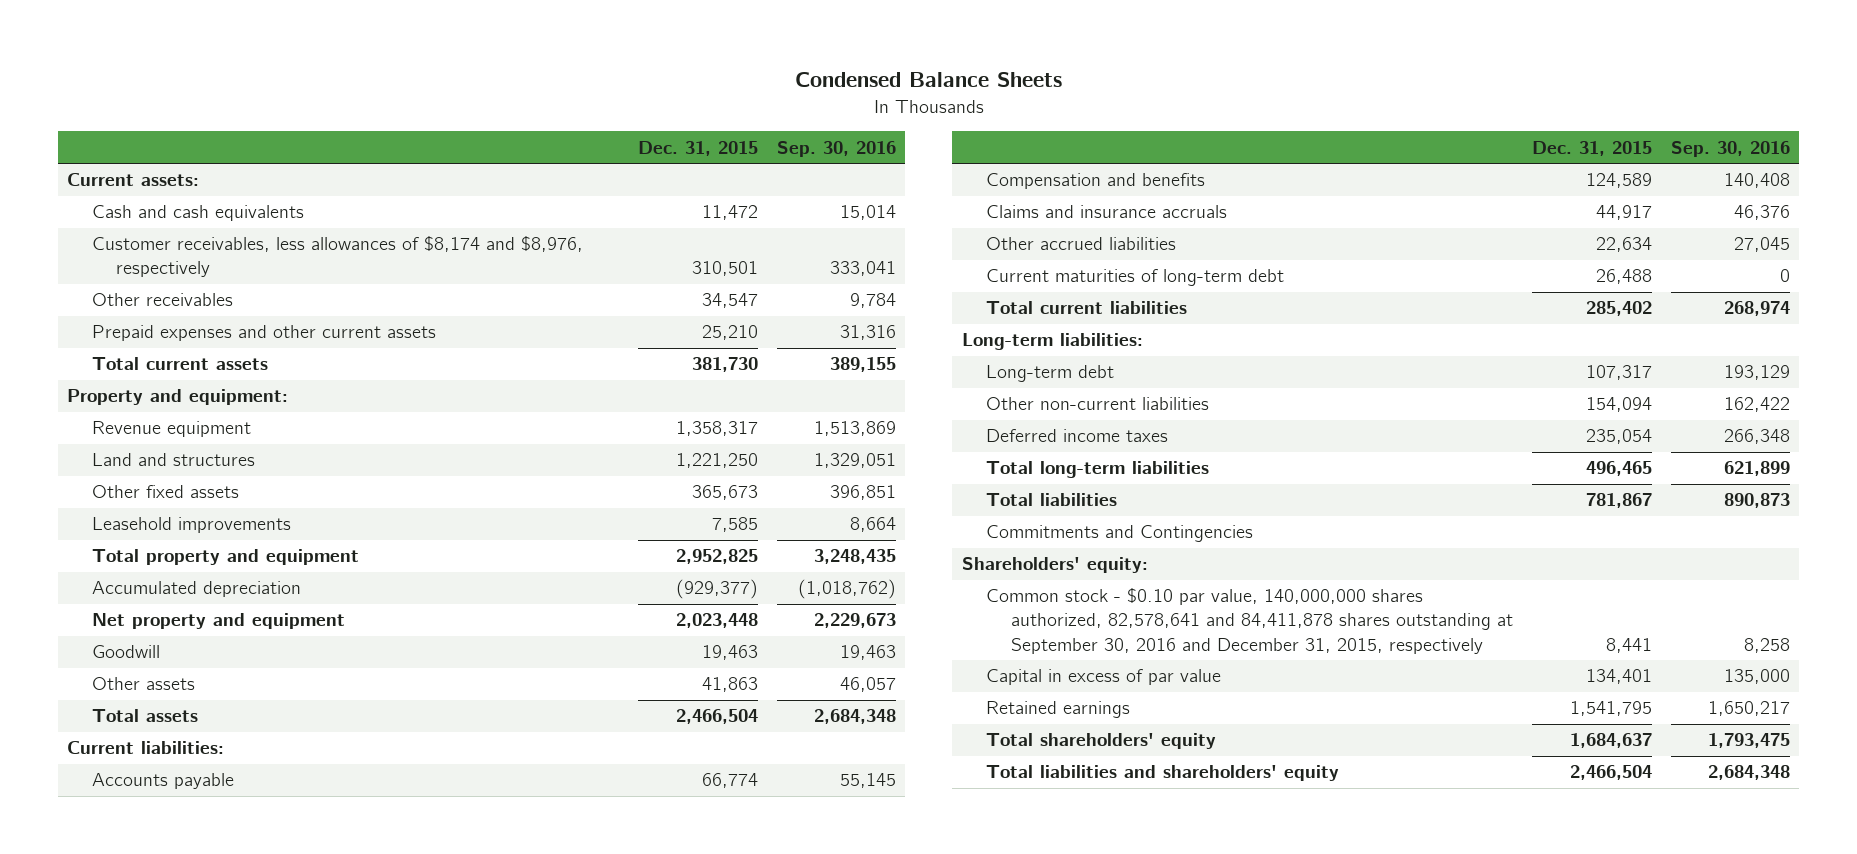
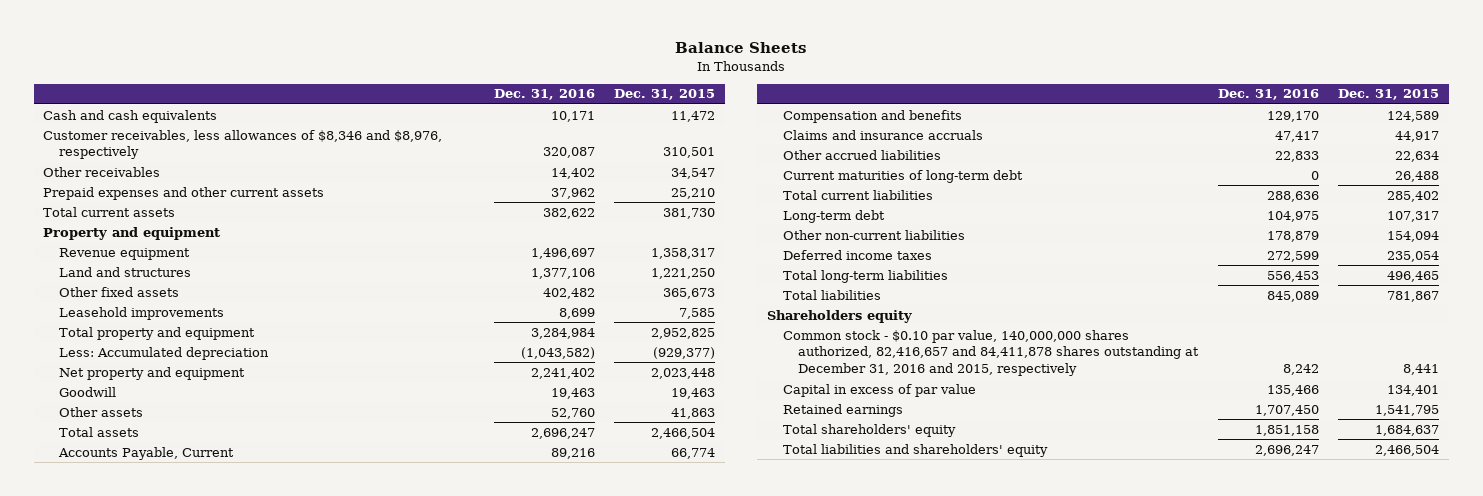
- Condensed Balance Sheets
+ Balance Sheets
- | Dec. 31, 2015 | Sep. 30, 2016
+ | Dec. 31, 2016 | Dec. 31, 2015
- Current assets:
- Customer receivables, less allowances of $8,174 and $8,976, respectively | 310,501 | 333,041
+ Customer receivables, less allowances of $8,346 and $8,976, respectively | 320,087 | 310,501
- Property and equipment:
+ Property and equipment
- Accumulated depreciation | (929,377) | (1,018,762)
+ Less: Accumulated depreciation | (1,043,582) | (929,377)
- Current liabilities:
- Accounts payable | 66,774 | 55,145
+ Accounts Payable, Current | 89,216 | 66,774
- Long-term liabilities:
- Commitments and Contingencies
- Shareholders' equity:
- Common stock - $0.10 par value, 140,000,000 shares authorized, 82,578,641 and 84,411,878 shares outstanding at September 30, 2016 and December 31, 2015, respectively | 8,441 | 8,258
+ Shareholders equity
+ Common stock - $0.10 par value, 140,000,000 shares authorized, 82,416,657 and 84,411,878 shares outstanding at December 31, 2016 and 2015, respectively | 8,242 | 8,441

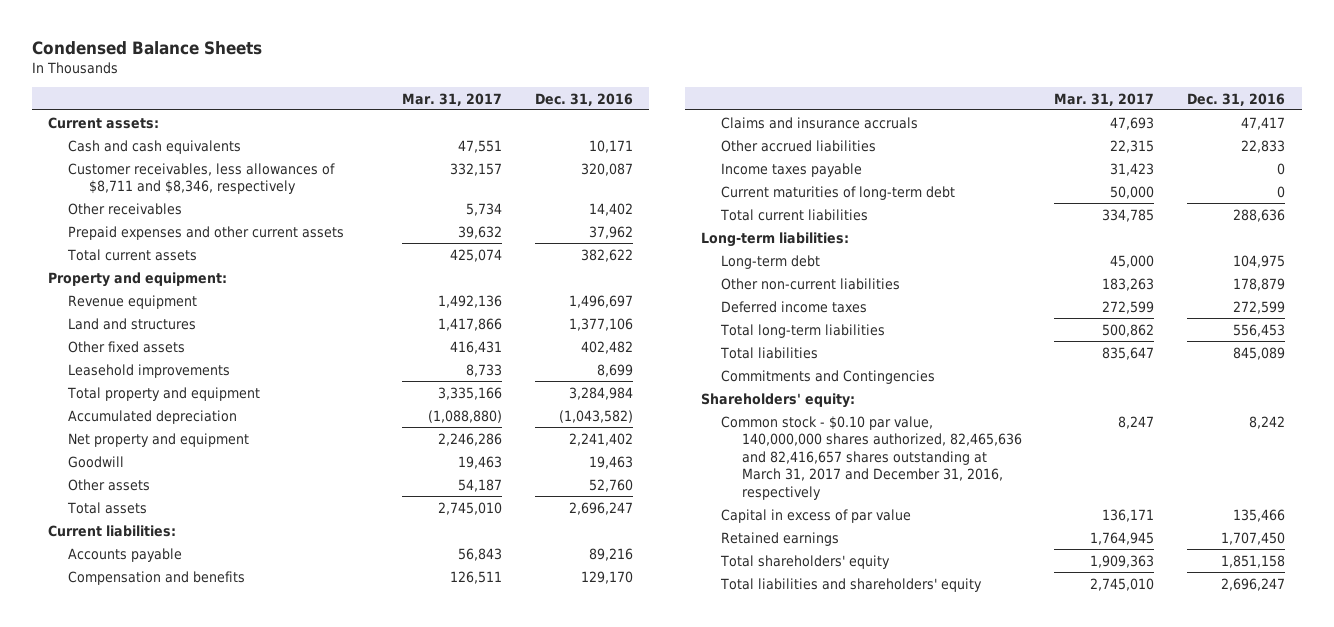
- Balance Sheets
+ Condensed Balance Sheets
- | Dec. 31, 2016 | Dec. 31, 2015
+ | Mar. 31, 2017 | Dec. 31, 2016
+ Current assets:
- Customer receivables, less allowances of $8,346 and $8,976, respectively | 320,087 | 310,501
+ Customer receivables, less allowances of $8,711 and $8,346, respectively | 332,157 | 320,087
- Property and equipment
+ Property and equipment:
- Less: Accumulated depreciation | (1,043,582) | (929,377)
+ Accumulated depreciation | (1,088,880) | (1,043,582)
- Accounts Payable, Current | 89,216 | 66,774
+ Current liabilities:
+ Accounts payable | 56,843 | 89,216
+ Income taxes payable | 31,423 | 0
+ Long-term liabilities:
- Shareholders equity
- Common stock - $0.10 par value, 140,000,000 shares authorized, 82,416,657 and 84,411,878 shares outstanding at December 31, 2016 and 2015, respectively | 8,242 | 8,441
+ Commitments and Contingencies
+ Shareholders' equity:
+ Common stock - $0.10 par value, 140,000,000 shares authorized, 82,465,636 and 82,416,657 shares outstanding at March 31, 2017 and December 31, 2016, respectively | 8,247 | 8,242

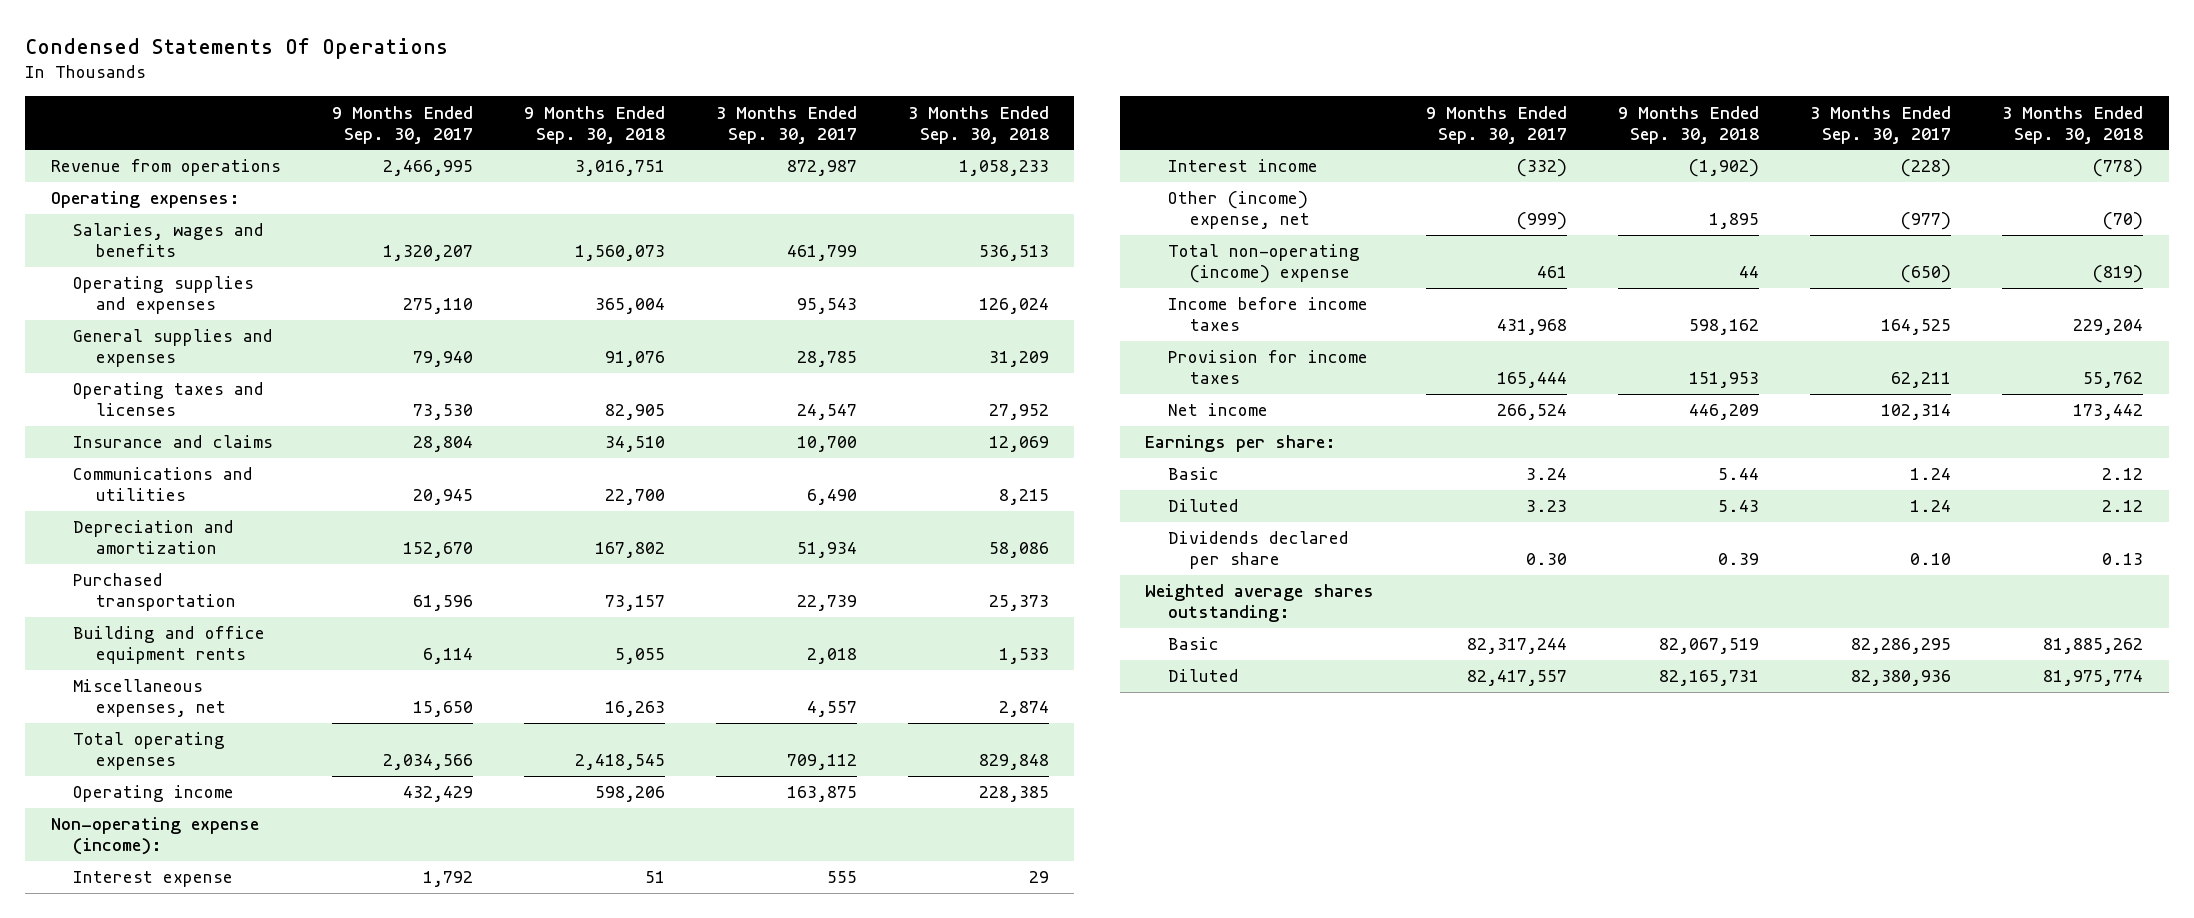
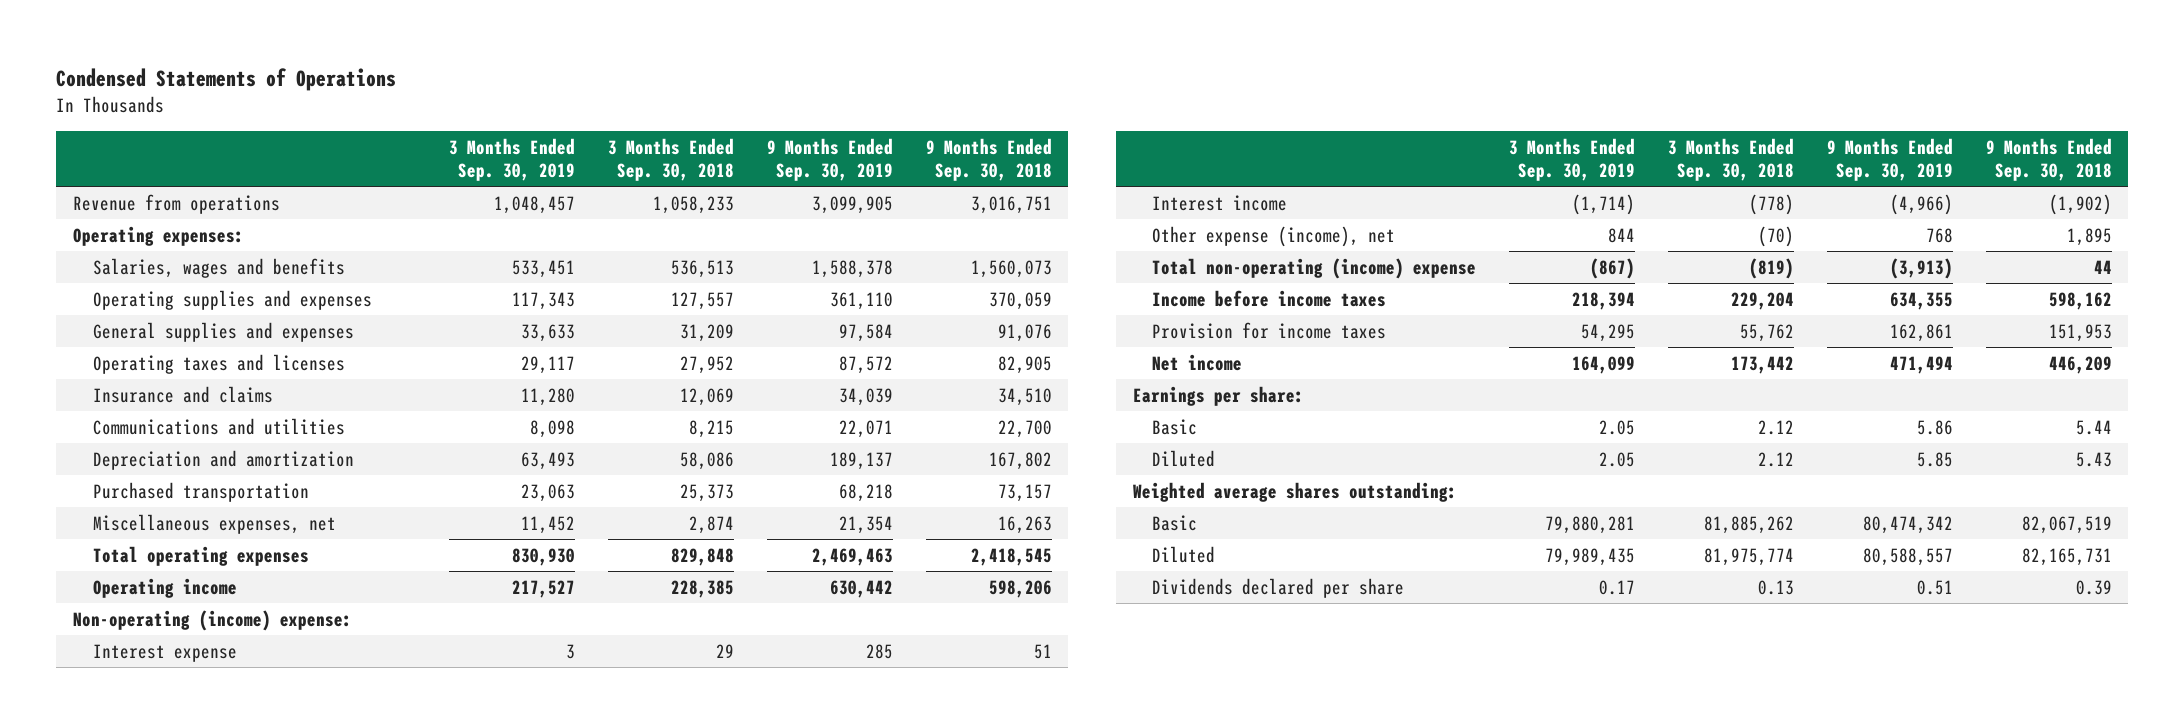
- Condensed Statements Of Operations
+ Condensed Statements of Operations
- | 9 Months Ended Sep. 30, 2017 | 9 Months Ended Sep. 30, 2018 | 3 Months Ended Sep. 30, 2017 | 3 Months Ended Sep. 30, 2018
+ | 3 Months Ended Sep. 30, 2019 | 3 Months Ended Sep. 30, 2018 | 9 Months Ended Sep. 30, 2019 | 9 Months Ended Sep. 30, 2018
- Operating supplies and expenses | 275,110 | 365,004 | 95,543 | 126,024
+ Operating supplies and expenses | 117,343 | 127,557 | 361,110 | 370,059
- Building and office equipment rents | 6,114 | 5,055 | 2,018 | 1,533
- Non-operating expense (income):
+ Non-operating (income) expense:
- Other (income) expense, net | (999) | 1,895 | (977) | (70)
+ Other expense (income), net | 844 | (70) | 768 | 1,895
moved down: Dividends declared per share | 0.17 | 0.13 | 0.51 | 0.39

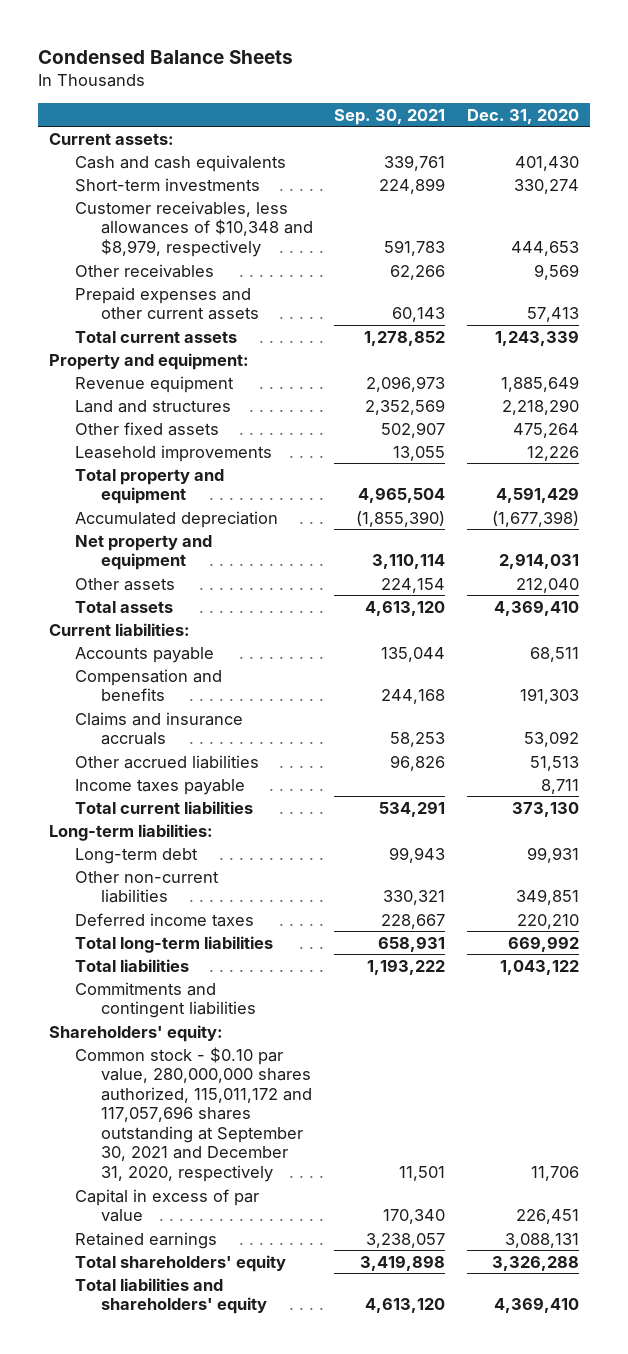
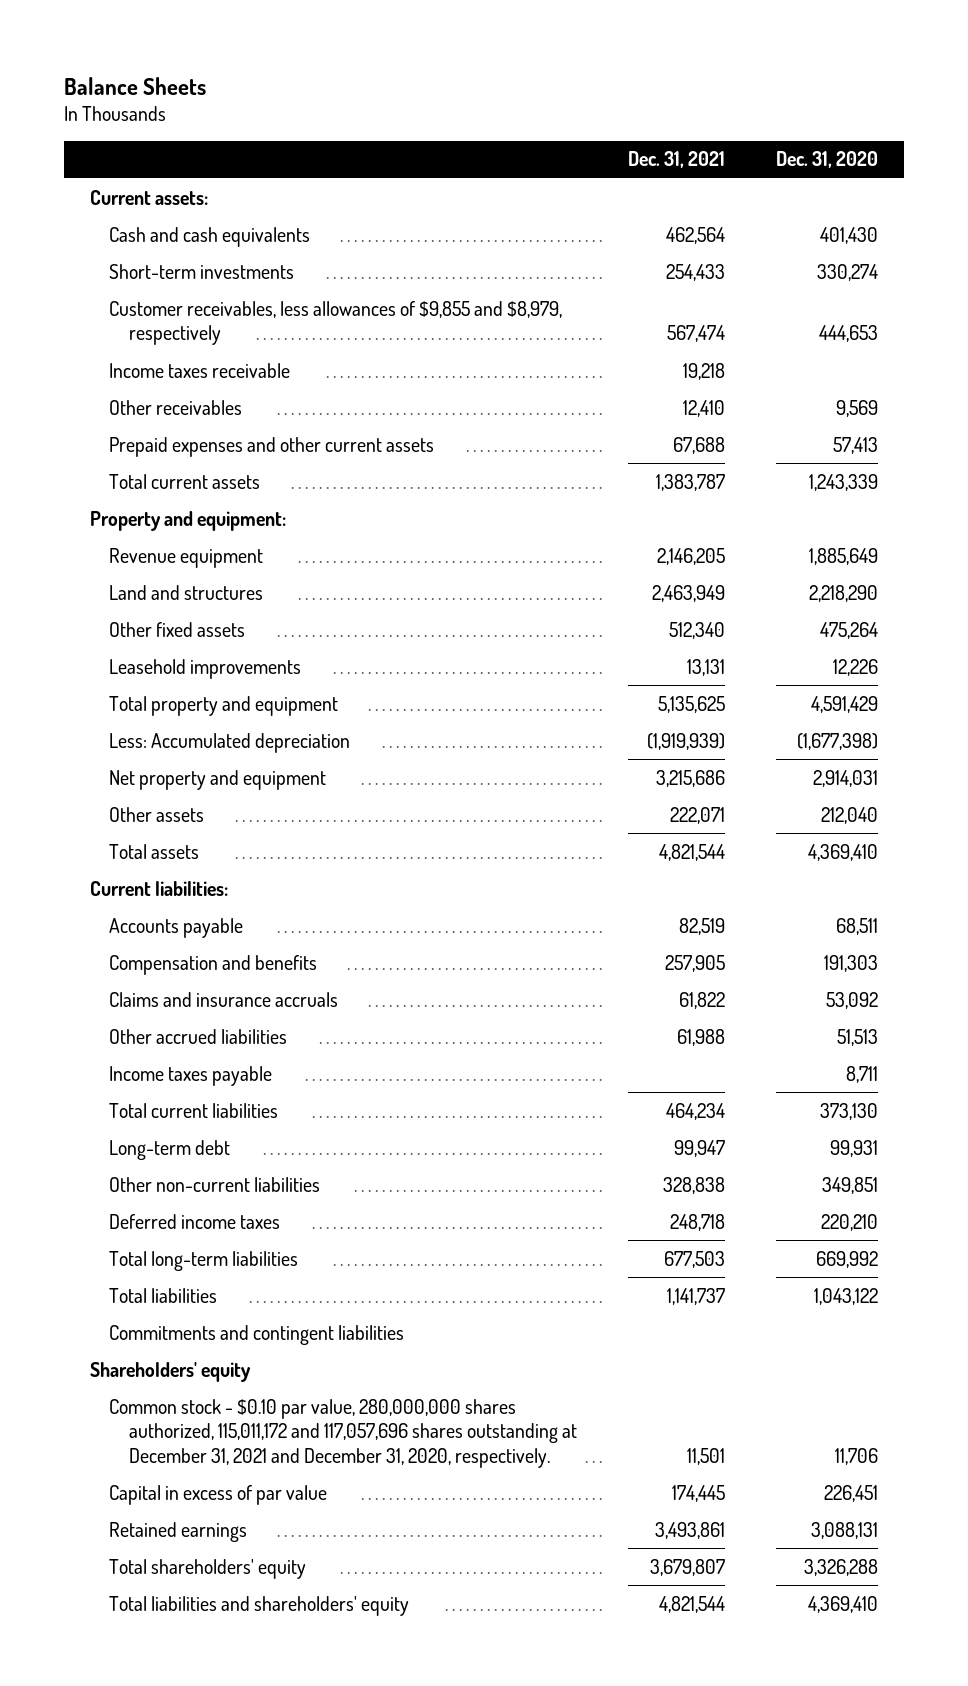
- Condensed Balance Sheets
+ Balance Sheets
- | Sep. 30, 2021 | Dec. 31, 2020
+ | Dec. 31, 2021 | Dec. 31, 2020
- Customer receivables, less allowances of $10,348 and $8,979, respectively | 591,783 | 444,653
+ Customer receivables, less allowances of $9,855 and $8,979, respectively | 567,474 | 444,653
+ Income taxes receivable | 19,218 |
- Accumulated depreciation | (1,855,390) | (1,677,398)
+ Less: Accumulated depreciation | (1,919,939) | (1,677,398)
- Long-term liabilities:
- Shareholders' equity:
- Common stock - $0.10 par value, 280,000,000 shares authorized, 115,011,172 and 117,057,696 shares outstanding at September 30, 2021 and December 31, 2020, respectively | 11,501 | 11,706
+ Shareholders' equity
+ Common stock - $0.10 par value, 280,000,000 shares authorized, 115,011,172 and 117,057,696 shares outstanding at December 31, 2021 and December 31, 2020, respectively. | 11,501 | 11,706

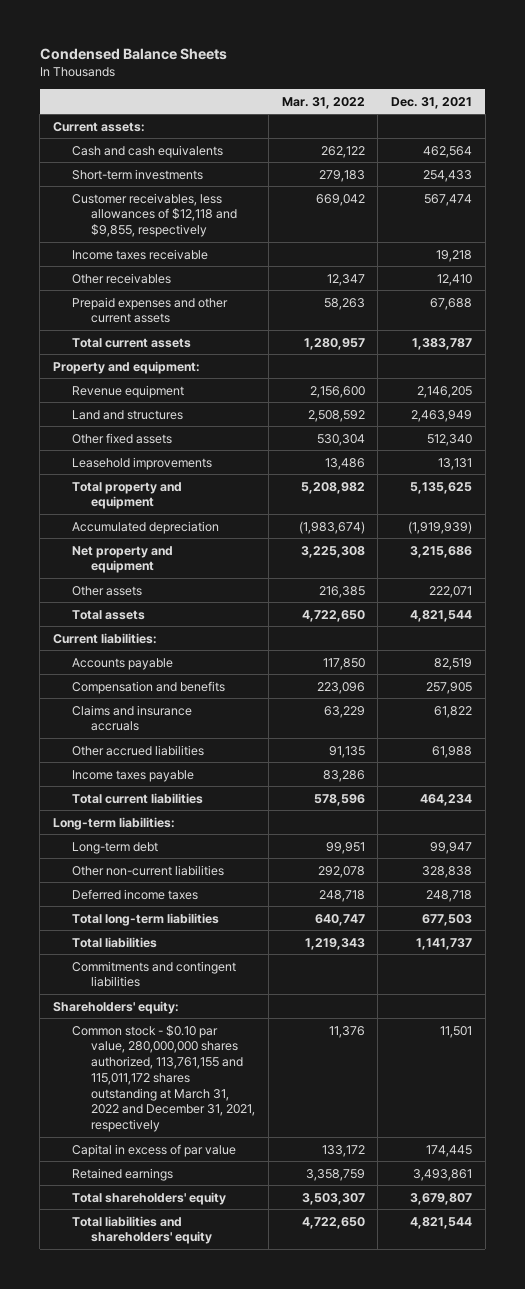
- Balance Sheets
+ Condensed Balance Sheets
- | Dec. 31, 2021 | Dec. 31, 2020
+ | Mar. 31, 2022 | Dec. 31, 2021
- Customer receivables, less allowances of $9,855 and $8,979, respectively | 567,474 | 444,653
+ Customer receivables, less allowances of $12,118 and $9,855, respectively | 669,042 | 567,474
- Less: Accumulated depreciation | (1,919,939) | (1,677,398)
+ Accumulated depreciation | (1,983,674) | (1,919,939)
+ Long-term liabilities:
- Shareholders' equity
- Common stock - $0.10 par value, 280,000,000 shares authorized, 115,011,172 and 117,057,696 shares outstanding at December 31, 2021 and December 31, 2020, respectively. | 11,501 | 11,706
+ Shareholders' equity:
+ Common stock - $0.10 par value, 280,000,000 shares authorized, 113,761,155 and 115,011,172 shares outstanding at March 31, 2022 and December 31, 2021, respectively | 11,376 | 11,501

